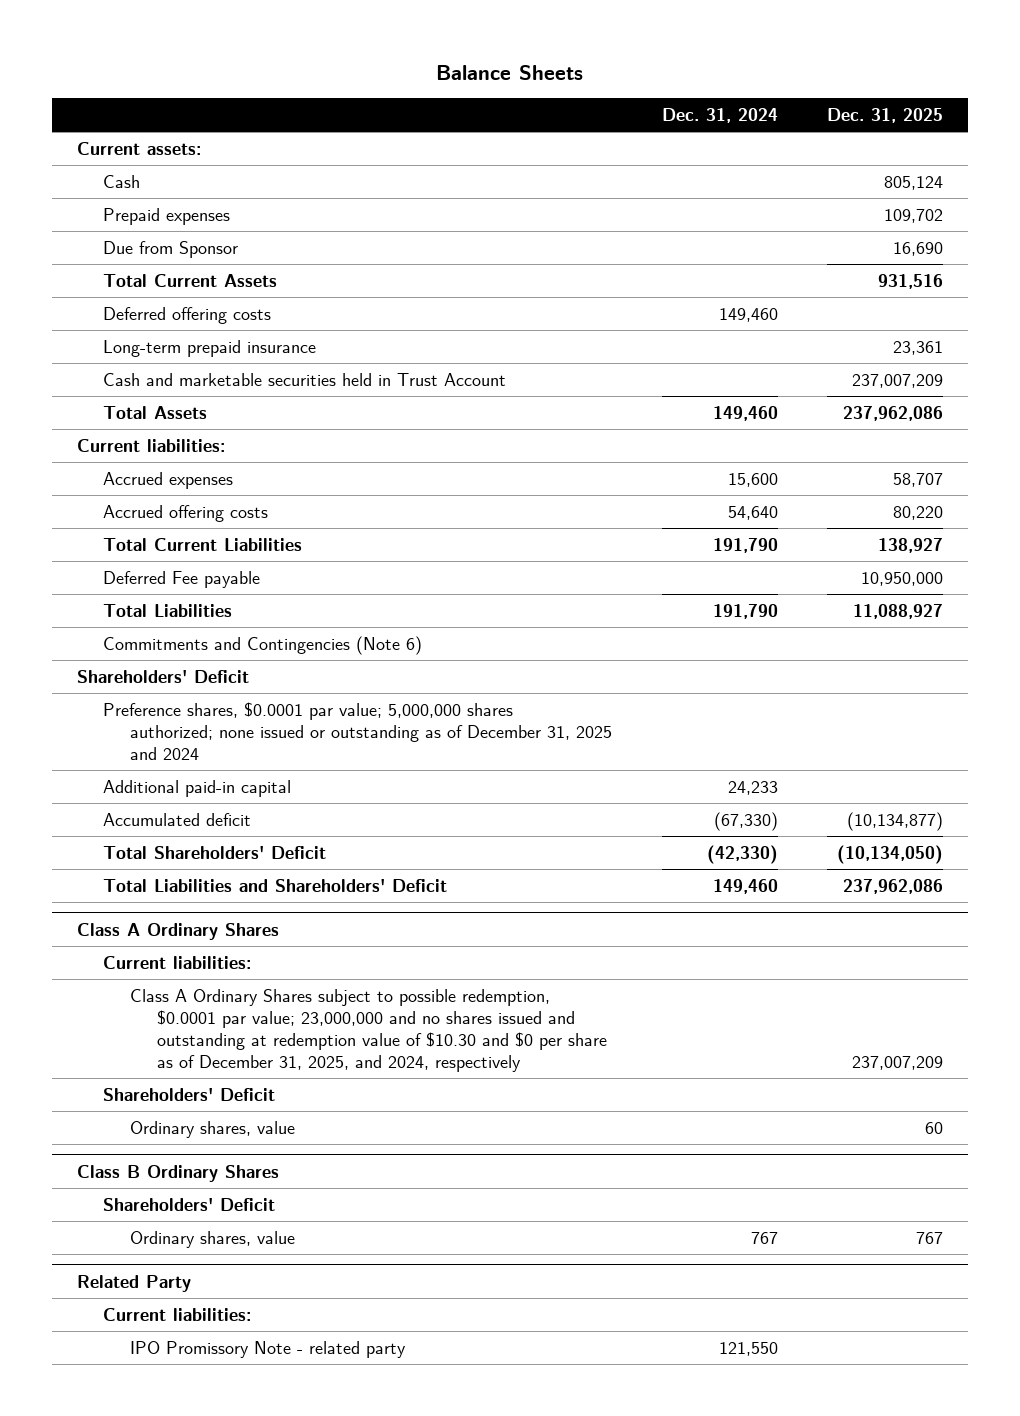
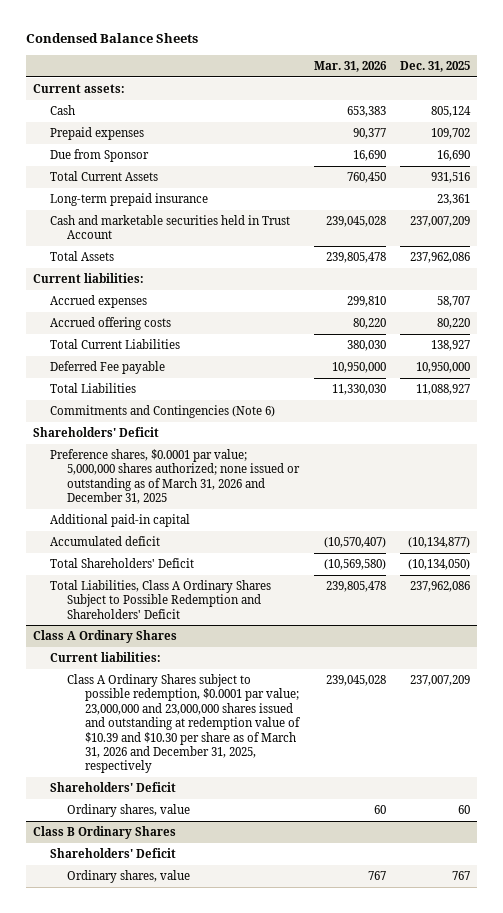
- Balance Sheets
+ Condensed Balance Sheets
- | Dec. 31, 2024 | Dec. 31, 2025
+ | Mar. 31, 2026 | Dec. 31, 2025
- Deferred offering costs | 149,460 |
- Preference shares, $0.0001 par value; 5,000,000 shares authorized; none issued or outstanding as of December 31, 2025 and 2024
+ Preference shares, $0.0001 par value; 5,000,000 shares authorized; none issued or outstanding as of March 31, 2026 and December 31, 2025
- Total Liabilities and Shareholders' Deficit | 149,460 | 237,962,086
+ Total Liabilities, Class A Ordinary Shares Subject to Possible Redemption and Shareholders' Deficit | 239,805,478 | 237,962,086
@ Class A Ordinary Shares
- Class A Ordinary Shares subject to possible redemption, $0.0001 par value; 23,000,000 and no shares issued and outstanding at redemption value of $10.30 and $0 per share as of December 31, 2025, and 2024, respectively | | 237,007,209
+ Class A Ordinary Shares subject to possible redemption, $0.0001 par value; 23,000,000 and 23,000,000 shares issued and outstanding at redemption value of $10.39 and $10.30 per share as of March 31, 2026 and December 31, 2025, respectively | 239,045,028 | 237,007,209
- Related Party
- Current liabilities:
- IPO Promissory Note - related party | 121,550 |

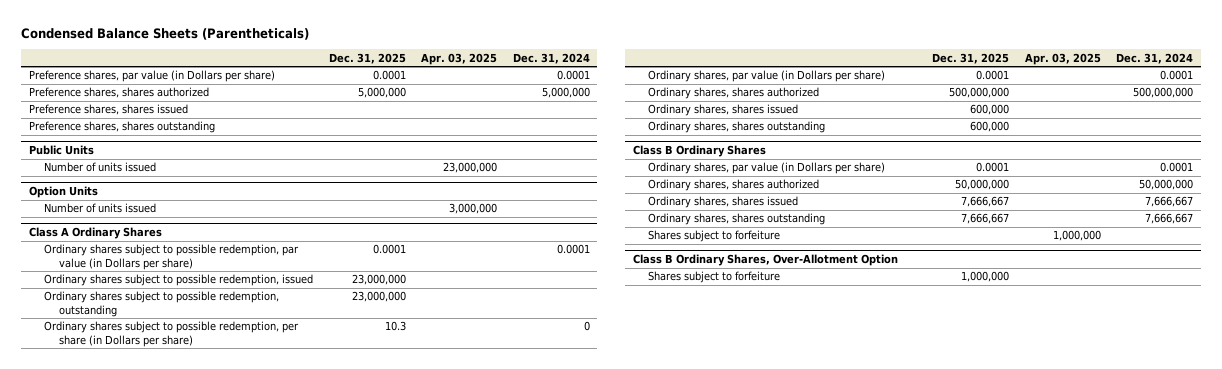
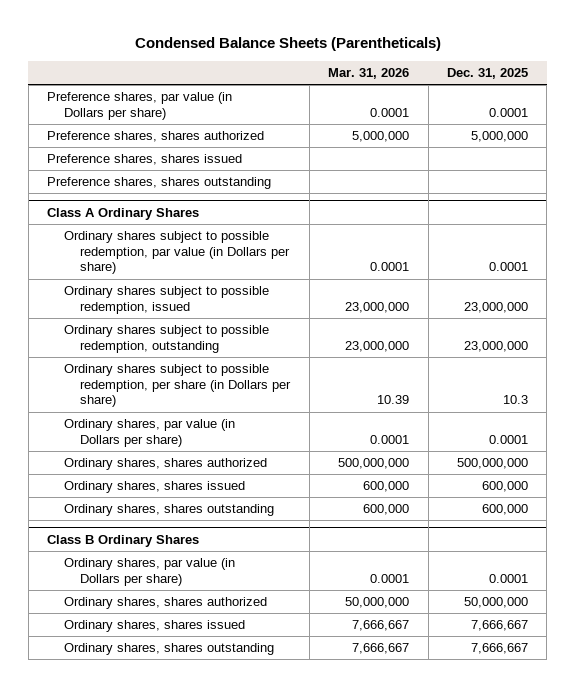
- | Dec. 31, 2025 | Apr. 03, 2025 | Dec. 31, 2024
+ | Mar. 31, 2026 | Dec. 31, 2025
- Public Units
- Number of units issued | | 23,000,000 |
- Option Units
- Number of units issued | | 3,000,000 |
@ Class B Ordinary Shares
- Shares subject to forfeiture | | 1,000,000 |
- Class B Ordinary Shares, Over-Allotment Option
- Shares subject to forfeiture | 1,000,000 | |

